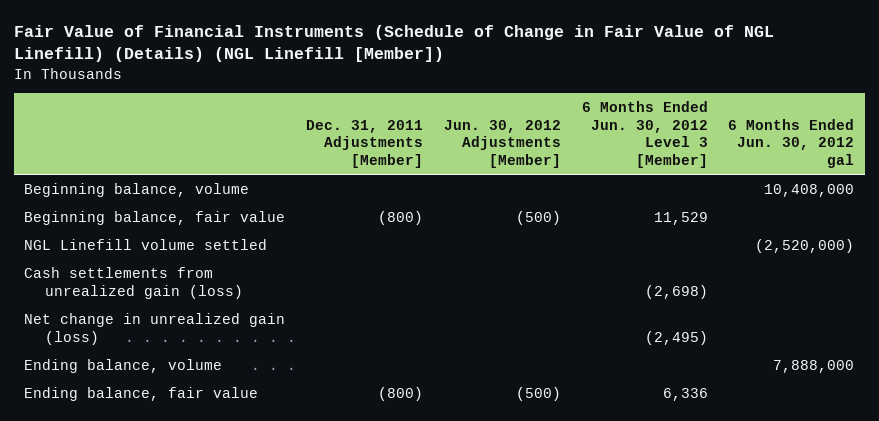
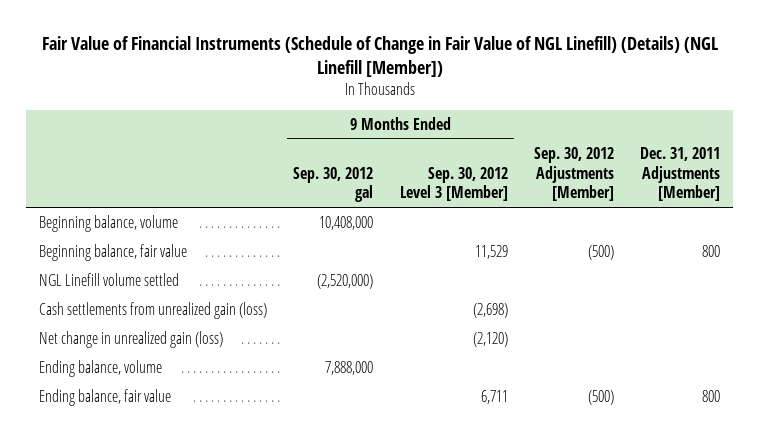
- | Dec. 31, 2011 Adjustments [Member] | Jun. 30, 2012 Adjustments [Member] | 6 Months Ended Jun. 30, 2012 Level 3 [Member] | 6 Months Ended Jun. 30, 2012 gal
+ | 9 Months Ended Sep. 30, 2012 gal | 9 Months Ended Sep. 30, 2012 Level 3 [Member] | Sep. 30, 2012 Adjustments [Member] | Dec. 31, 2011 Adjustments [Member]
- Beginning balance, fair value | (800) | (500) | 11,529 |
+ Beginning balance, fair value | | 11,529 | (500) | 800
- Ending balance, fair value | (800) | (500) | 6,336 |
+ Ending balance, fair value | | 6,711 | (500) | 800

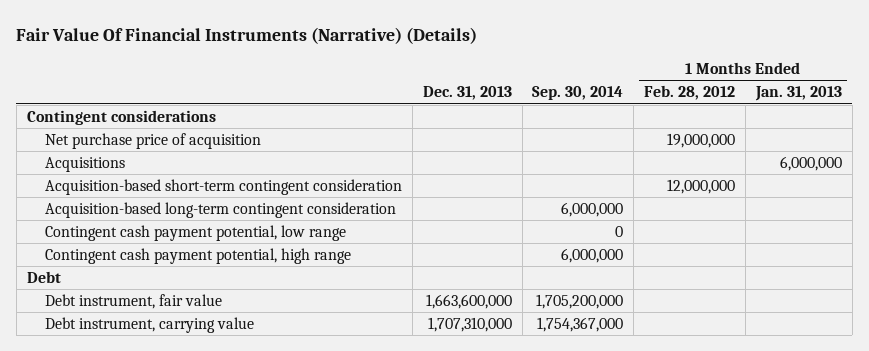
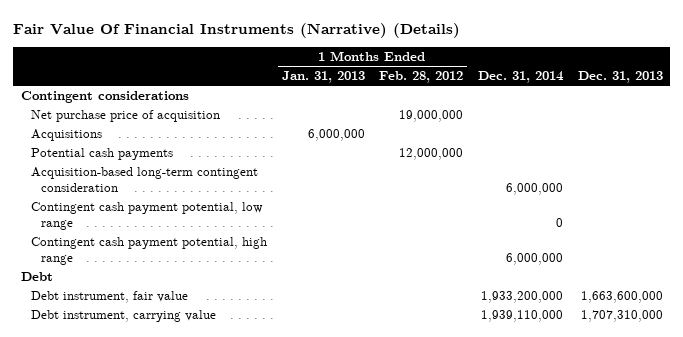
- | Dec. 31, 2013 | Sep. 30, 2014 | 1 Months Ended Feb. 28, 2012 | 1 Months Ended Jan. 31, 2013
+ | 1 Months Ended Jan. 31, 2013 | 1 Months Ended Feb. 28, 2012 | Dec. 31, 2014 | Dec. 31, 2013
- Acquisition-based short-term contingent consideration | | | 12,000,000 |
+ Potential cash payments | | 12,000,000 | |

